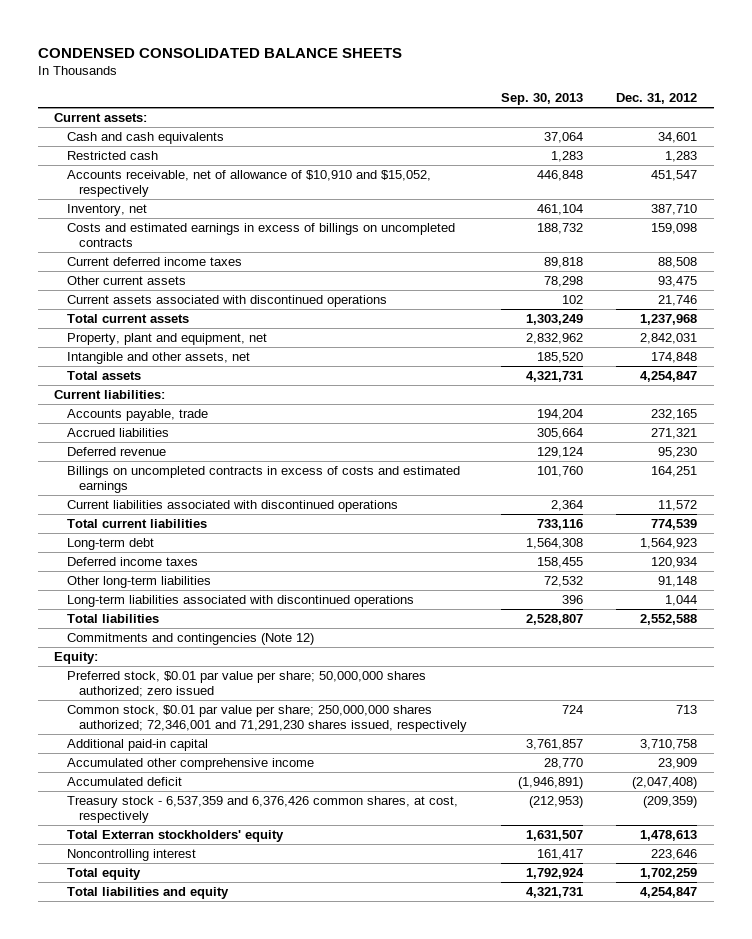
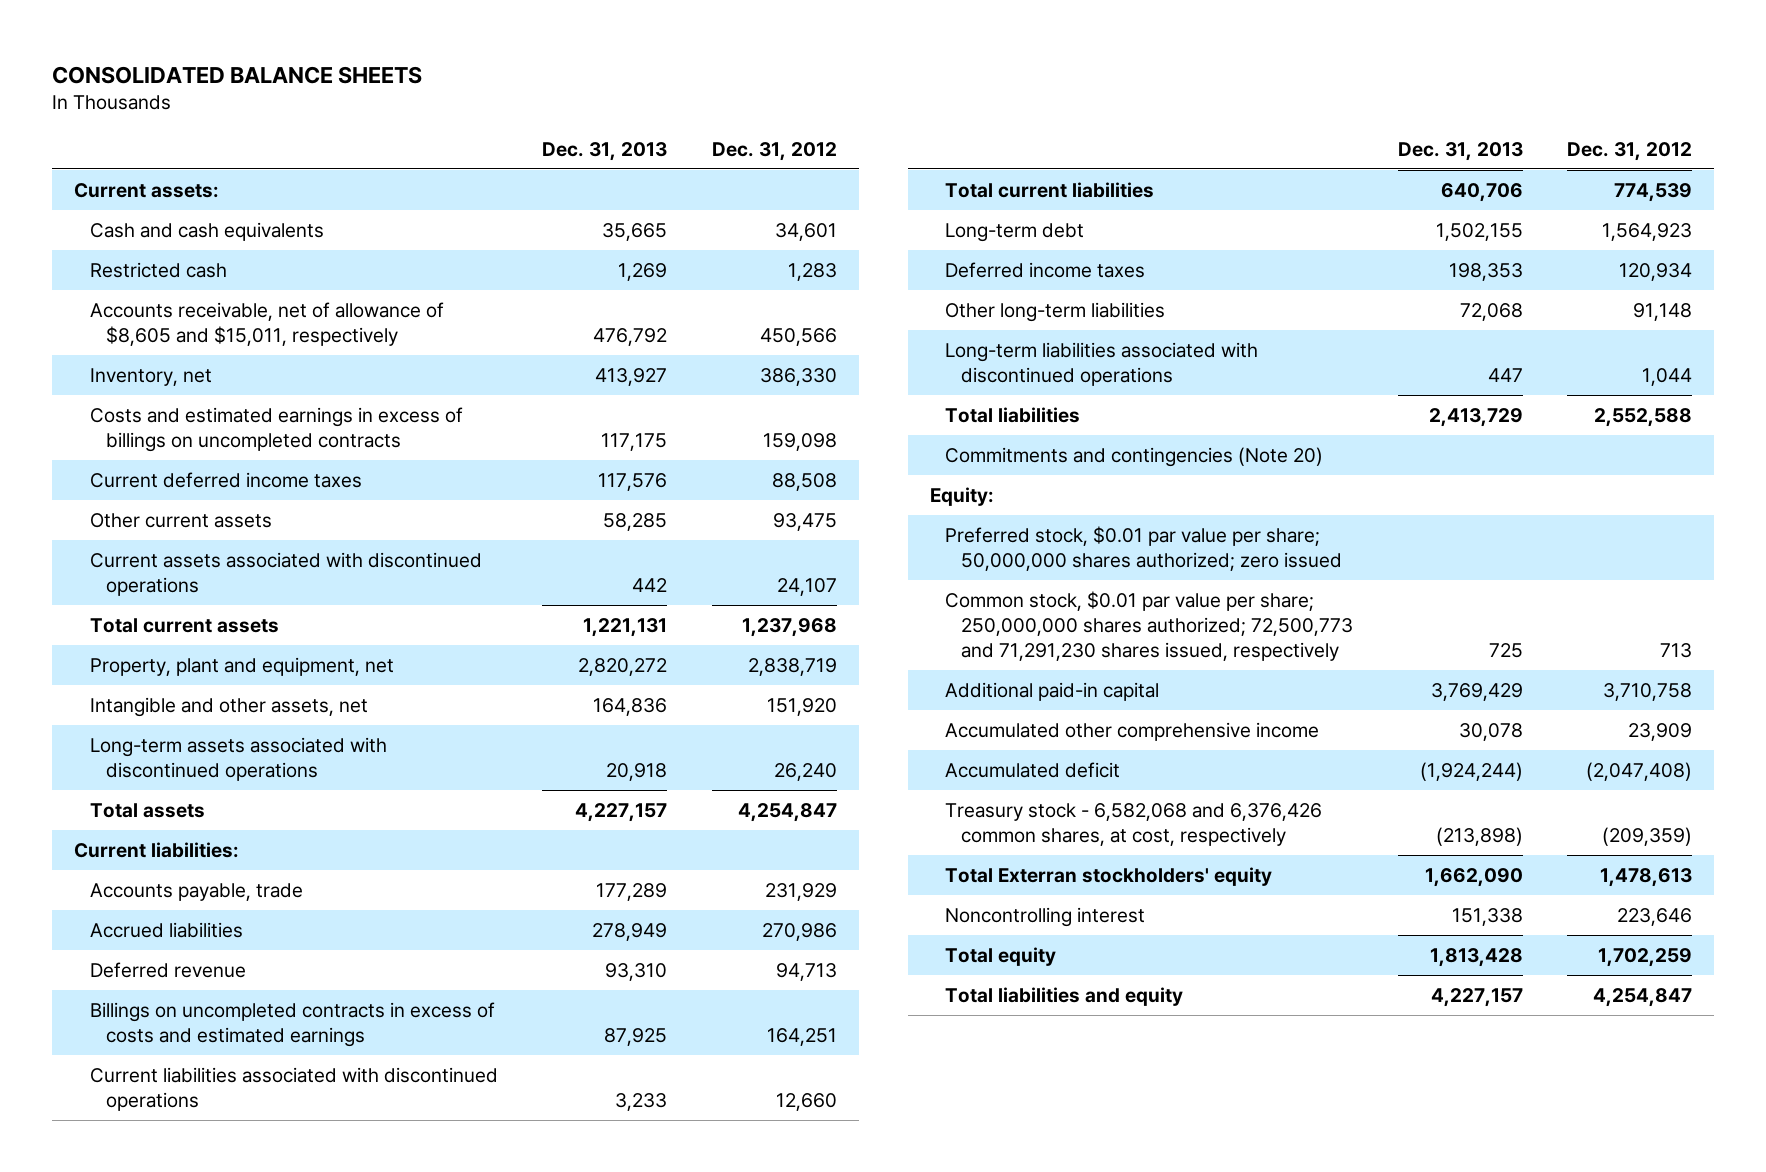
- CONDENSED CONSOLIDATED BALANCE SHEETS
+ CONSOLIDATED BALANCE SHEETS
- | Sep. 30, 2013 | Dec. 31, 2012
+ | Dec. 31, 2013 | Dec. 31, 2012
- Accounts receivable, net of allowance of $10,910 and $15,052, respectively | 446,848 | 451,547
- Inventory, net | 461,104 | 387,710
+ Accounts receivable, net of allowance of $8,605 and $15,011, respectively | 476,792 | 450,566
+ Inventory, net | 413,927 | 386,330
- Current assets associated with discontinued operations | 102 | 21,746
+ Current assets associated with discontinued operations | 442 | 24,107
- Property, plant and equipment, net | 2,832,962 | 2,842,031
- Intangible and other assets, net | 185,520 | 174,848
+ Property, plant and equipment, net | 2,820,272 | 2,838,719
+ Intangible and other assets, net | 164,836 | 151,920
+ Long-term assets associated with discontinued operations | 20,918 | 26,240
- Accounts payable, trade | 194,204 | 232,165
- Accrued liabilities | 305,664 | 271,321
- Deferred revenue | 129,124 | 95,230
+ Accounts payable, trade | 177,289 | 231,929
+ Accrued liabilities | 278,949 | 270,986
+ Deferred revenue | 93,310 | 94,713
- Current liabilities associated with discontinued operations | 2,364 | 11,572
+ Current liabilities associated with discontinued operations | 3,233 | 12,660
- Commitments and contingencies (Note 12)
+ Commitments and contingencies (Note 20)
- Common stock, $0.01 par value per share; 250,000,000 shares authorized; 72,346,001 and 71,291,230 shares issued, respectively | 724 | 713
+ Common stock, $0.01 par value per share; 250,000,000 shares authorized; 72,500,773 and 71,291,230 shares issued, respectively | 725 | 713
- Treasury stock - 6,537,359 and 6,376,426 common shares, at cost, respectively | (212,953) | (209,359)
+ Treasury stock - 6,582,068 and 6,376,426 common shares, at cost, respectively | (213,898) | (209,359)

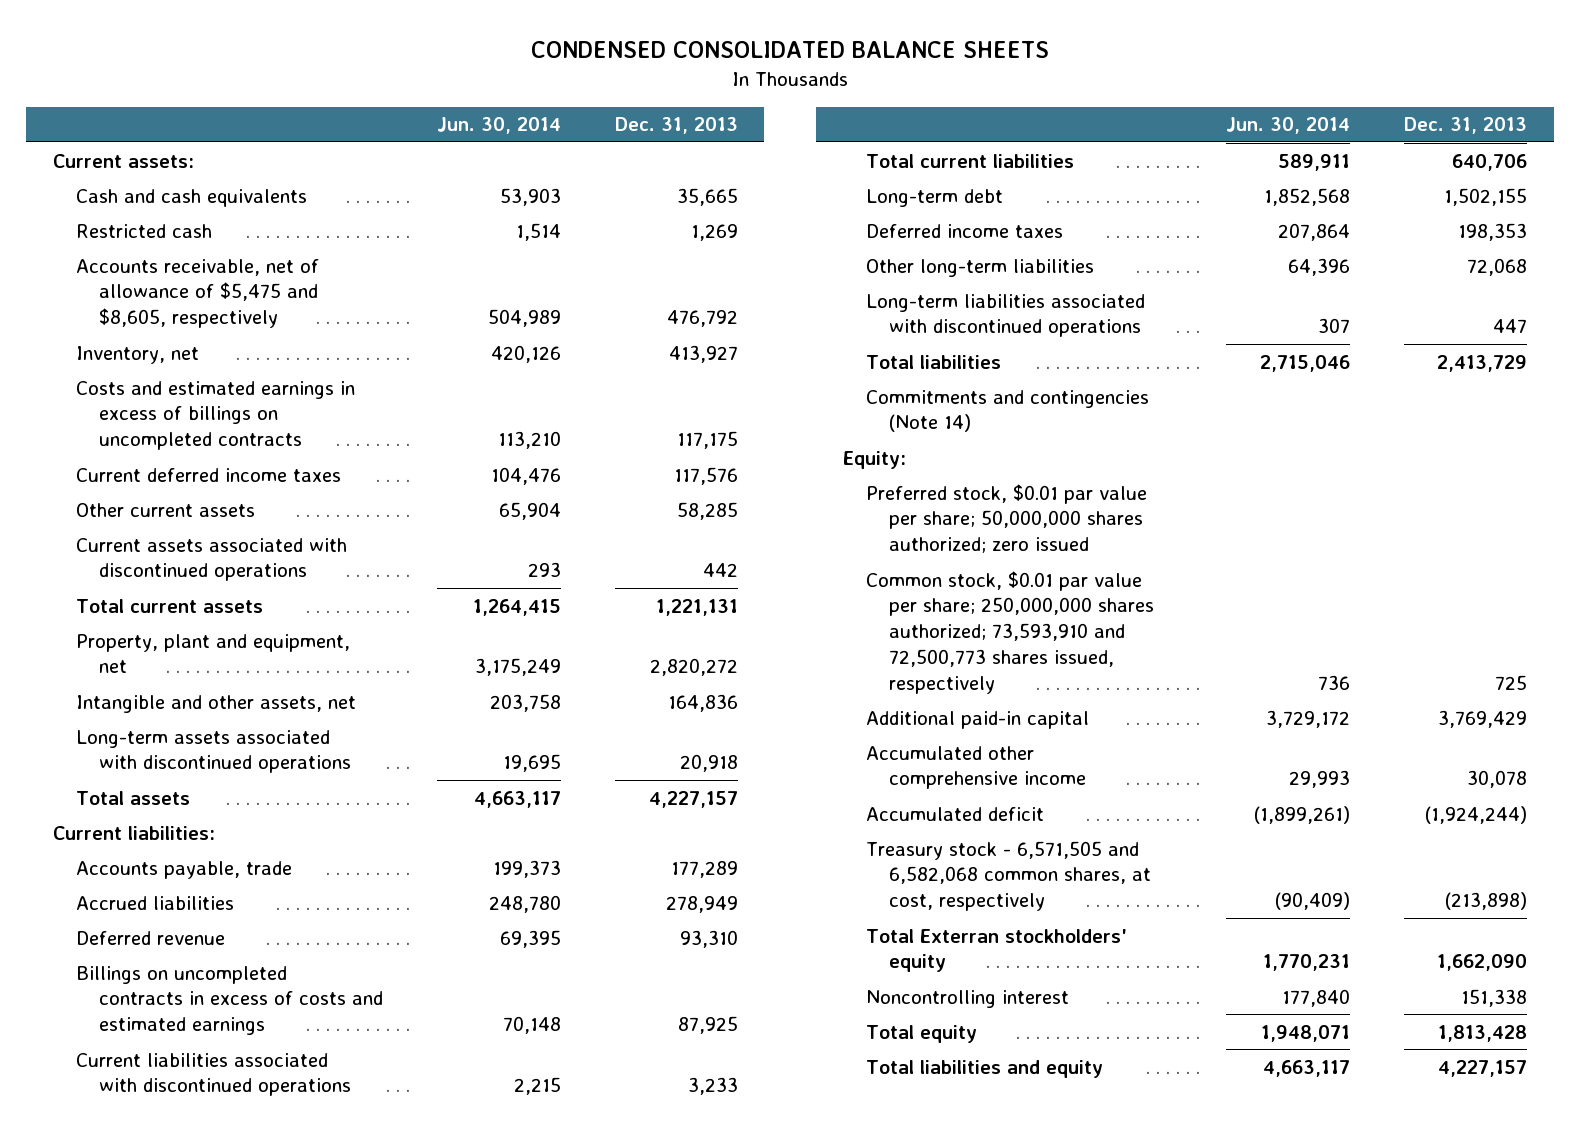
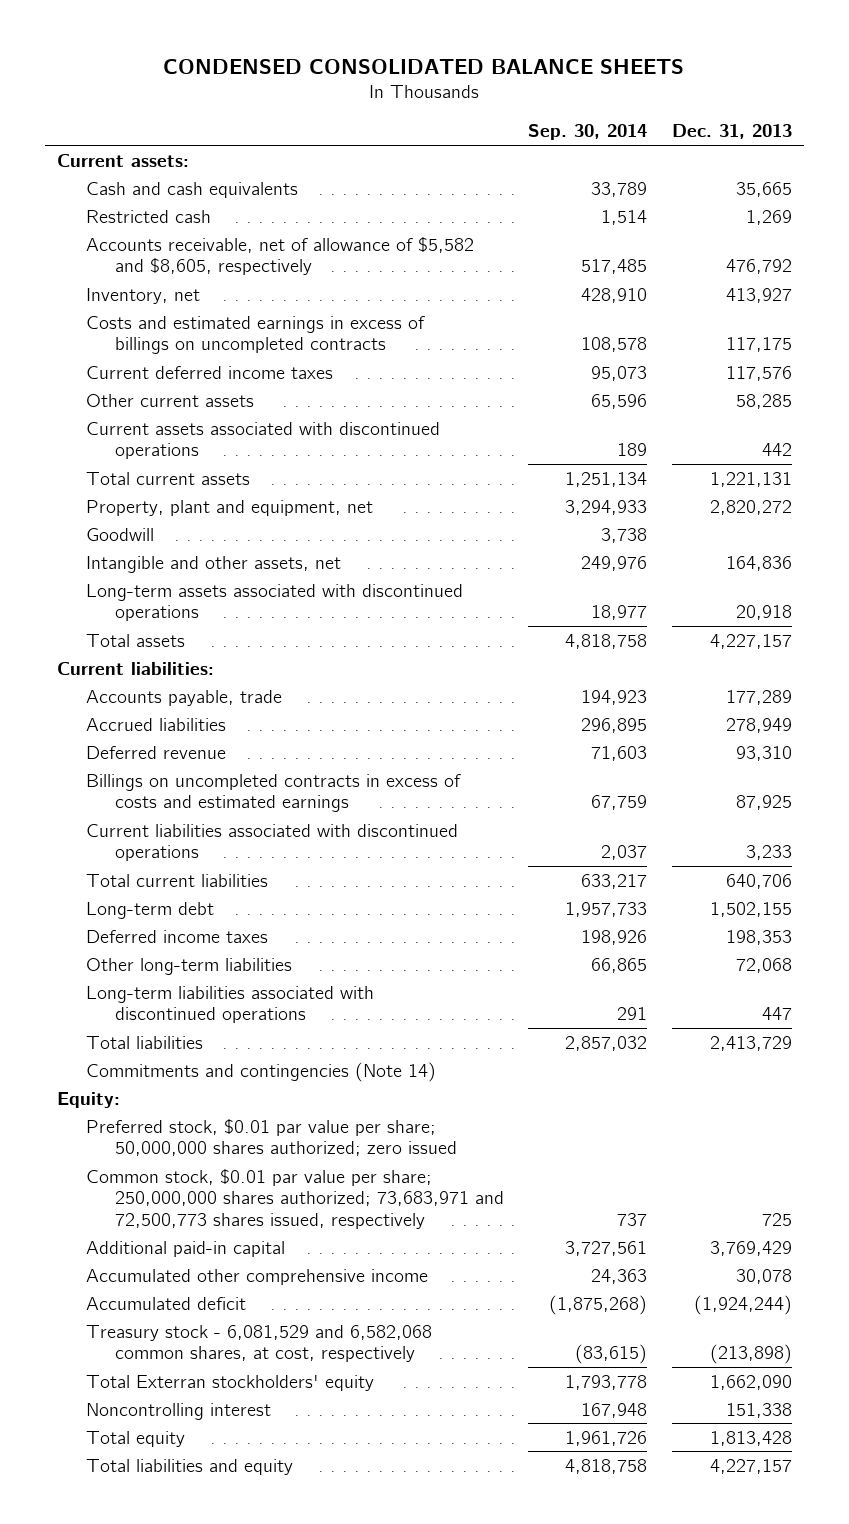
- | Jun. 30, 2014 | Dec. 31, 2013
+ | Sep. 30, 2014 | Dec. 31, 2013
- Accounts receivable, net of allowance of $5,475 and $8,605, respectively | 504,989 | 476,792
+ Accounts receivable, net of allowance of $5,582 and $8,605, respectively | 517,485 | 476,792
+ Goodwill | 3,738 |
- Common stock, $0.01 par value per share; 250,000,000 shares authorized; 73,593,910 and 72,500,773 shares issued, respectively | 736 | 725
+ Common stock, $0.01 par value per share; 250,000,000 shares authorized; 73,683,971 and 72,500,773 shares issued, respectively | 737 | 725
- Treasury stock - 6,571,505 and 6,582,068 common shares, at cost, respectively | (90,409) | (213,898)
+ Treasury stock - 6,081,529 and 6,582,068 common shares, at cost, respectively | (83,615) | (213,898)

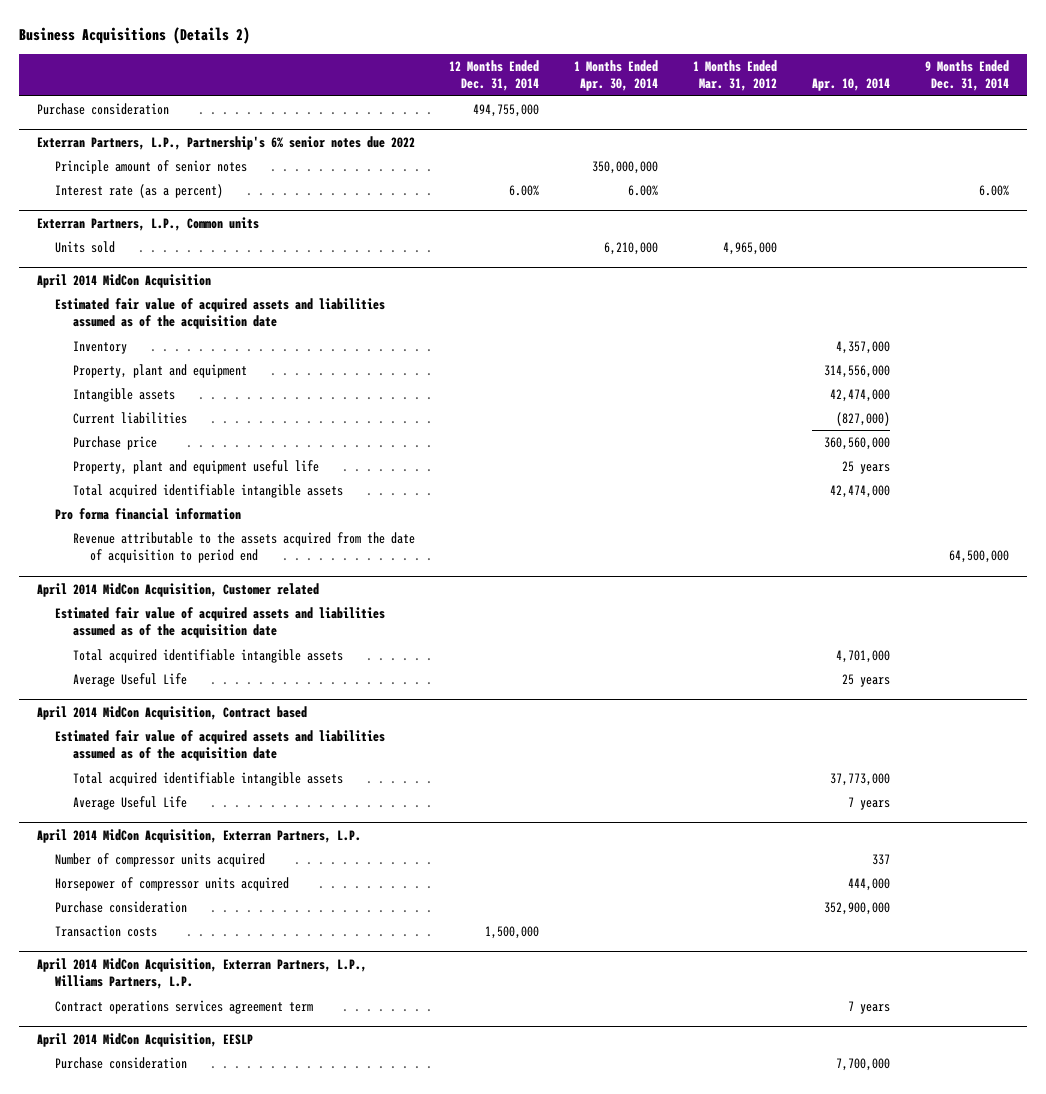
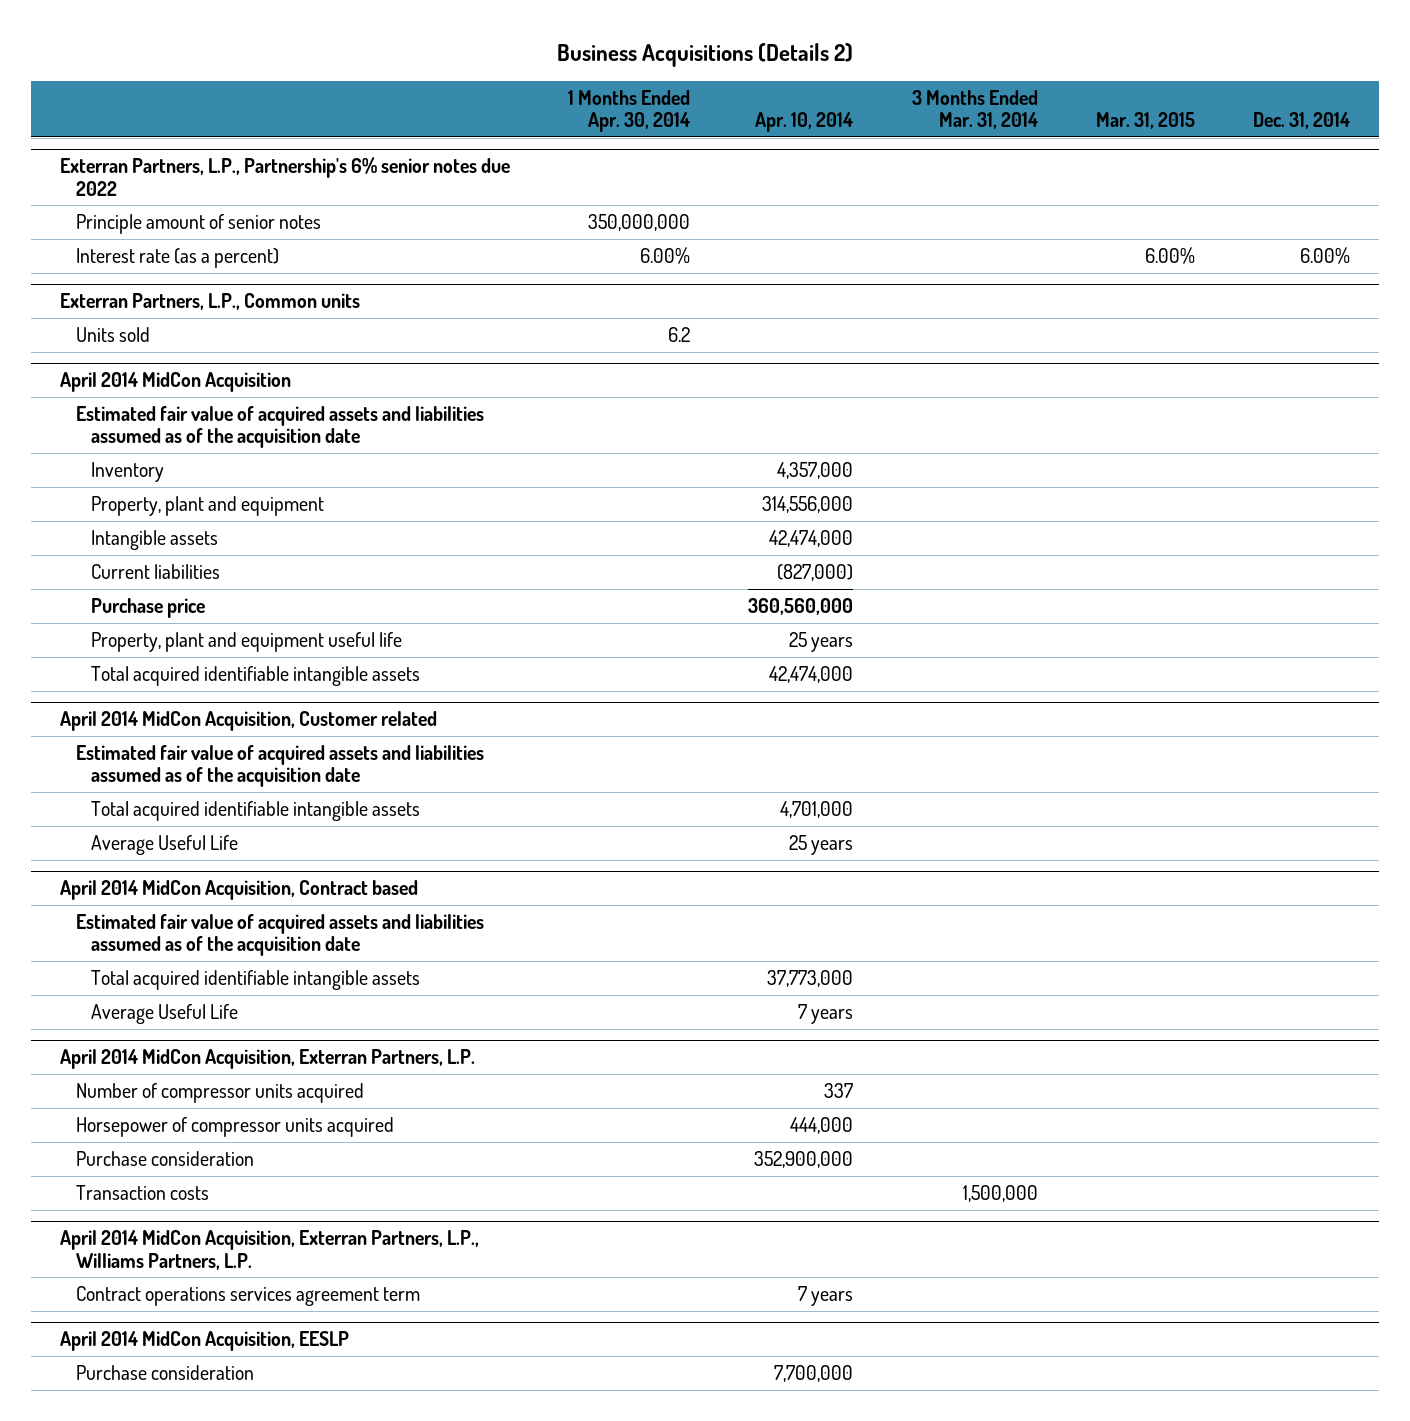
- | 12 Months Ended Dec. 31, 2014 | 1 Months Ended Apr. 30, 2014 | 1 Months Ended Mar. 31, 2012 | Apr. 10, 2014 | 9 Months Ended Dec. 31, 2014
+ | 1 Months Ended Apr. 30, 2014 | Apr. 10, 2014 | 3 Months Ended Mar. 31, 2014 | Mar. 31, 2015 | Dec. 31, 2014
- Purchase consideration | 494,755,000 | | | |
@ Exterran Partners, L.P., Common units
- Units sold | | 6,210,000 | 4,965,000 | |
+ Units sold | 6.2 | | | |
@ April 2014 MidCon Acquisition
- Pro forma financial information
- Revenue attributable to the assets acquired from the date of acquisition to period end | | | | | 64,500,000

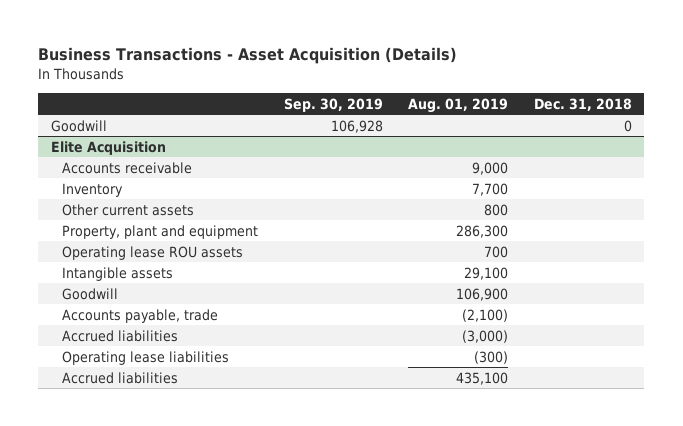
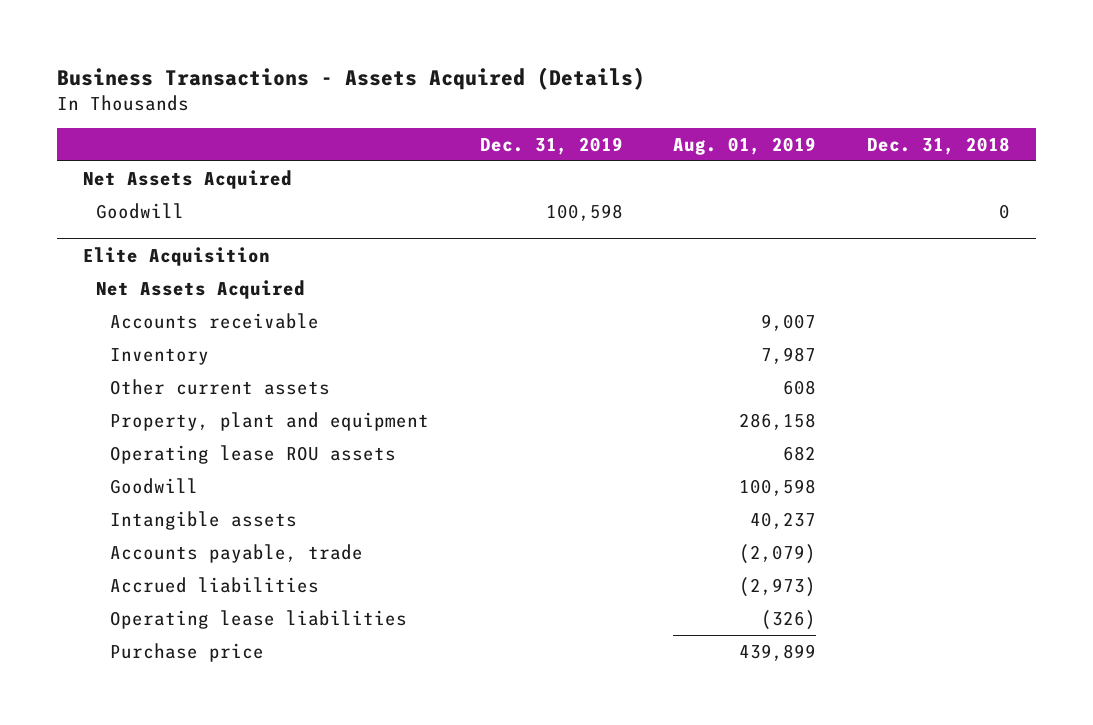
- Business Transactions - Asset Acquisition (Details)
+ Business Transactions - Assets Acquired (Details)
- | Sep. 30, 2019 | Aug. 01, 2019 | Dec. 31, 2018
+ | Dec. 31, 2019 | Aug. 01, 2019 | Dec. 31, 2018
+ Net Assets Acquired
@ Elite Acquisition
- Accounts receivable | | 9,000 |
- Inventory | | 7,700 |
- Other current assets | | 800 |
- Property, plant and equipment | | 286,300 |
- Operating lease ROU assets | | 700 |
- Intangible assets | | 29,100 |
- Goodwill | | 106,900 |
- Accounts payable, trade | | (2,100) |
- Accrued liabilities | | (3,000) |
- Operating lease liabilities | | (300) |
- Accrued liabilities | | 435,100 |
+ Net Assets Acquired
+ Accounts receivable | | 9,007 |
+ Inventory | | 7,987 |
+ Other current assets | | 608 |
+ Property, plant and equipment | | 286,158 |
+ Operating lease ROU assets | | 682 |
+ Goodwill | | 100,598 |
+ Intangible assets | | 40,237 |
+ Accounts payable, trade | | (2,079) |
+ Accrued liabilities | | (2,973) |
+ Operating lease liabilities | | (326) |
+ Purchase price | | 439,899 |

